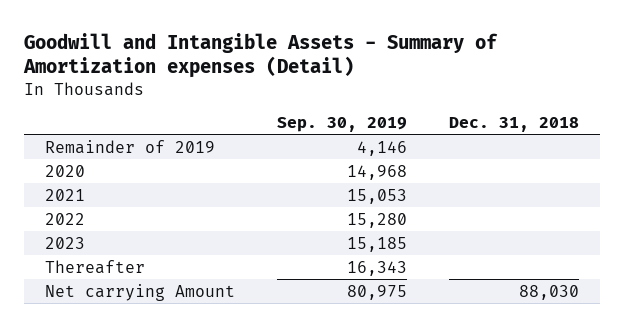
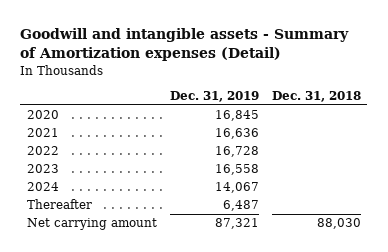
- Goodwill and Intangible Assets - Summary of Amortization expenses (Detail)
+ Goodwill and intangible assets - Summary of Amortization expenses (Detail)
- | Sep. 30, 2019 | Dec. 31, 2018
+ | Dec. 31, 2019 | Dec. 31, 2018
- Remainder of 2019 | 4,146 |
+ 2024 | 14,067 |
- Net carrying Amount | 80,975 | 88,030
+ Net carrying amount | 87,321 | 88,030

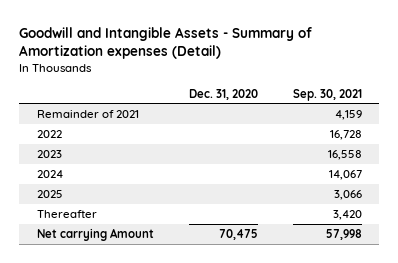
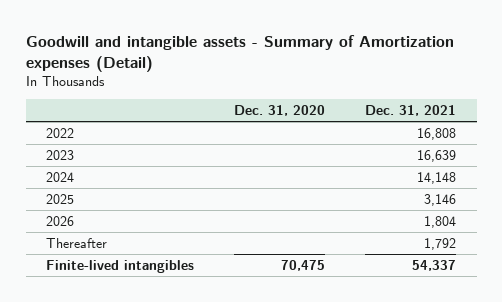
- Goodwill and Intangible Assets - Summary of Amortization expenses (Detail)
+ Goodwill and intangible assets - Summary of Amortization expenses (Detail)
- | Dec. 31, 2020 | Sep. 30, 2021
+ | Dec. 31, 2020 | Dec. 31, 2021
- Remainder of 2021 | | 4,159
+ 2026 | | 1,804
- Net carrying Amount | 70,475 | 57,998
+ Finite-lived intangibles | 70,475 | 54,337

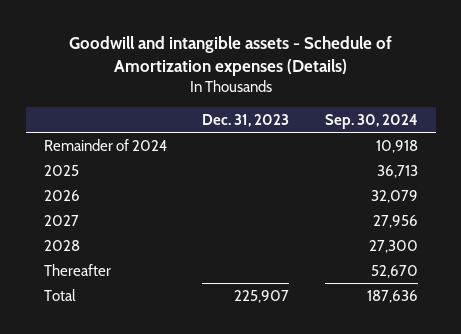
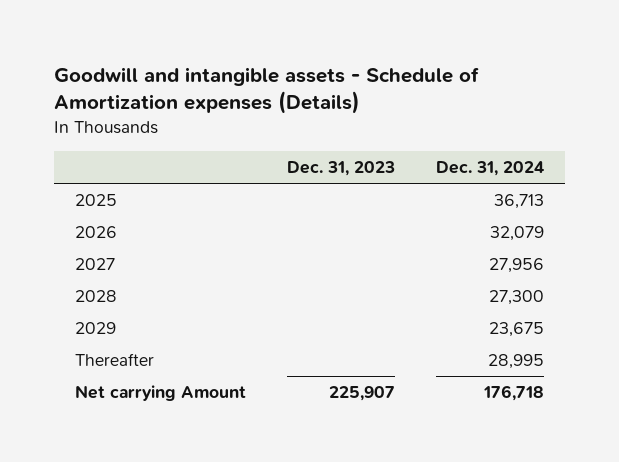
- | Dec. 31, 2023 | Sep. 30, 2024
+ | Dec. 31, 2023 | Dec. 31, 2024
- Remainder of 2024 | | 10,918
+ 2029 | | 23,675
- Total | 225,907 | 187,636
+ Net carrying Amount | 225,907 | 176,718

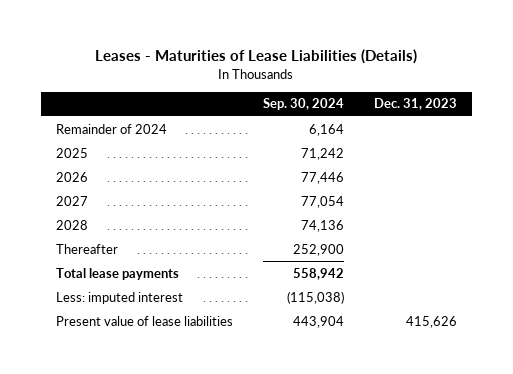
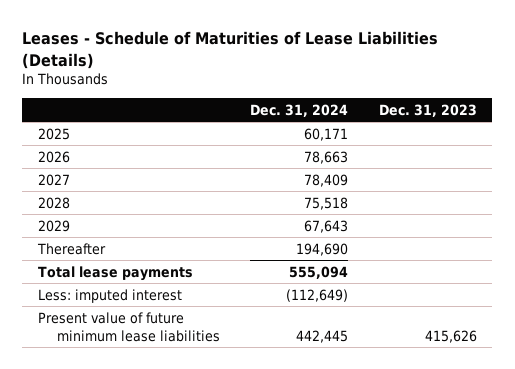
- Leases - Maturities of Lease Liabilities (Details)
+ Leases - Schedule of Maturities of Lease Liabilities (Details)
- | Sep. 30, 2024 | Dec. 31, 2023
+ | Dec. 31, 2024 | Dec. 31, 2023
- Remainder of 2024 | 6,164 |
+ 2029 | 67,643 |
- Present value of lease liabilities | 443,904 | 415,626
+ Present value of future minimum lease liabilities | 442,445 | 415,626

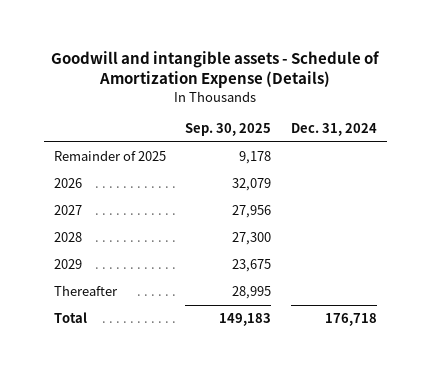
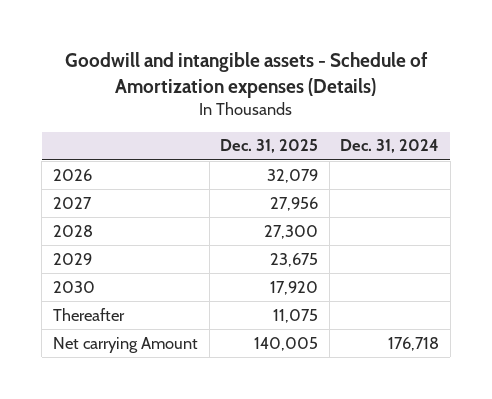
- Goodwill and intangible assets - Schedule of Amortization Expense (Details)
+ Goodwill and intangible assets - Schedule of Amortization expenses (Details)
- | Sep. 30, 2025 | Dec. 31, 2024
+ | Dec. 31, 2025 | Dec. 31, 2024
- Remainder of 2025 | 9,178 |
+ 2030 | 17,920 |
- Total | 149,183 | 176,718
+ Net carrying Amount | 140,005 | 176,718

